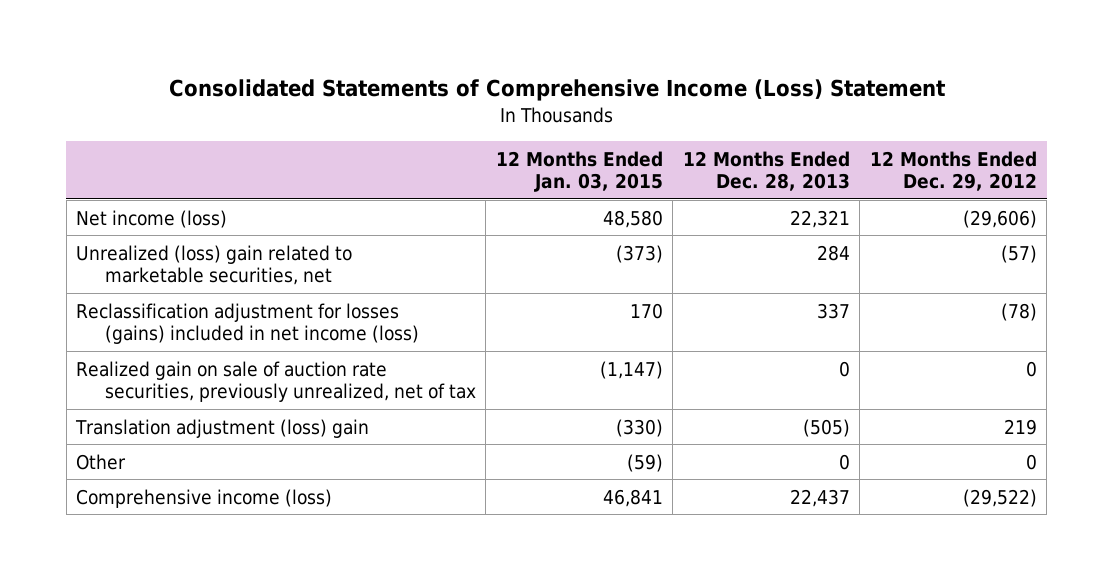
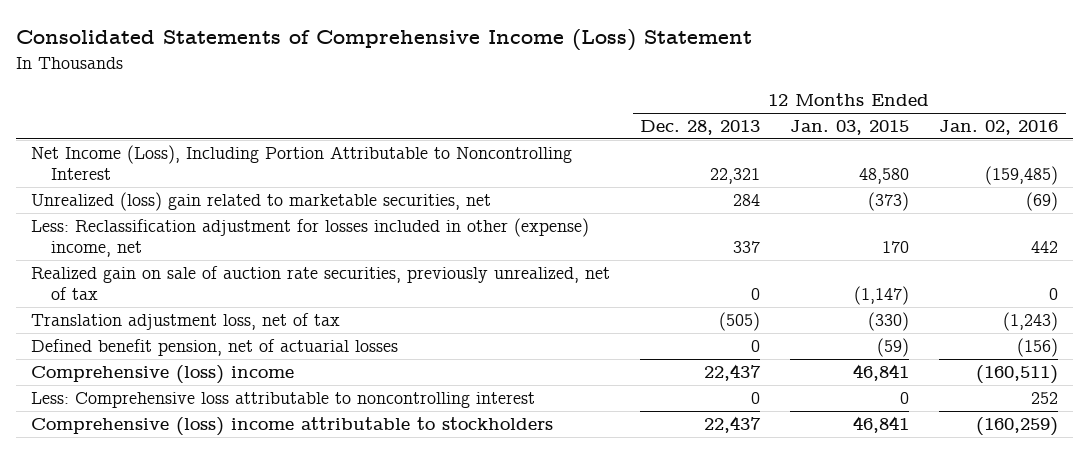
- | 12 Months Ended Jan. 03, 2015 | 12 Months Ended Dec. 28, 2013 | 12 Months Ended Dec. 29, 2012
+ | 12 Months Ended Dec. 28, 2013 | 12 Months Ended Jan. 03, 2015 | 12 Months Ended Jan. 02, 2016
- Net income (loss) | 48,580 | 22,321 | (29,606)
+ Net Income (Loss), Including Portion Attributable to Noncontrolling Interest | 22,321 | 48,580 | (159,485)
- Reclassification adjustment for losses (gains) included in net income (loss) | 170 | 337 | (78)
+ Less: Reclassification adjustment for losses included in other (expense) income, net | 337 | 170 | 442
- Translation adjustment (loss) gain | (330) | (505) | 219
- Other | (59) | 0 | 0
- Comprehensive income (loss) | 46,841 | 22,437 | (29,522)
+ Translation adjustment loss, net of tax | (505) | (330) | (1,243)
+ Defined benefit pension, net of actuarial losses | 0 | (59) | (156)
+ Comprehensive (loss) income | 22,437 | 46,841 | (160,511)
+ Less: Comprehensive loss attributable to noncontrolling interest | 0 | 0 | 252
+ Comprehensive (loss) income attributable to stockholders | 22,437 | 46,841 | (160,259)

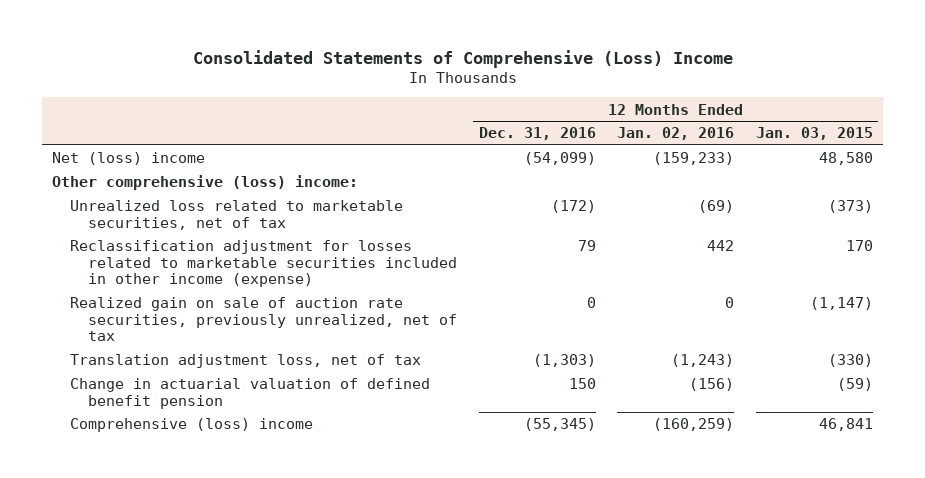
- Consolidated Statements of Comprehensive Income (Loss) Statement
+ Consolidated Statements of Comprehensive (Loss) Income
- | 12 Months Ended Dec. 28, 2013 | 12 Months Ended Jan. 03, 2015 | 12 Months Ended Jan. 02, 2016
+ | 12 Months Ended Dec. 31, 2016 | 12 Months Ended Jan. 02, 2016 | 12 Months Ended Jan. 03, 2015
- Net Income (Loss), Including Portion Attributable to Noncontrolling Interest | 22,321 | 48,580 | (159,485)
- Unrealized (loss) gain related to marketable securities, net | 284 | (373) | (69)
- Less: Reclassification adjustment for losses included in other (expense) income, net | 337 | 170 | 442
+ Net (loss) income | (54,099) | (159,233) | 48,580
+ Other comprehensive (loss) income:
+ Unrealized loss related to marketable securities, net of tax | (172) | (69) | (373)
+ Reclassification adjustment for losses related to marketable securities included in other income (expense) | 79 | 442 | 170
- Defined benefit pension, net of actuarial losses | 0 | (59) | (156)
- Comprehensive (loss) income | 22,437 | 46,841 | (160,511)
- Less: Comprehensive loss attributable to noncontrolling interest | 0 | 0 | 252
- Comprehensive (loss) income attributable to stockholders | 22,437 | 46,841 | (160,259)
+ Change in actuarial valuation of defined benefit pension | 150 | (156) | (59)
+ Comprehensive (loss) income | (55,345) | (160,259) | 46,841

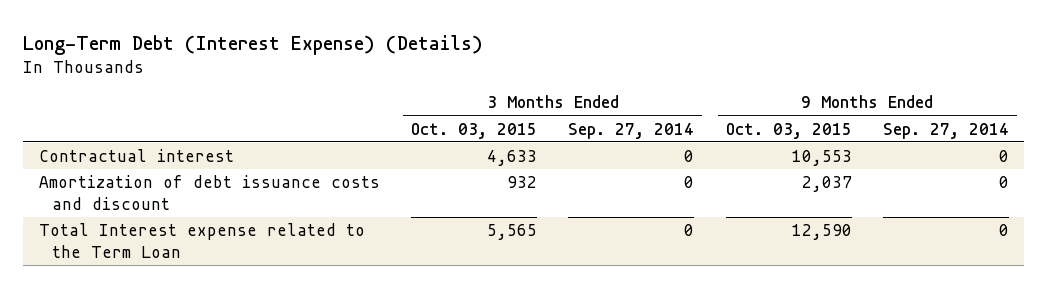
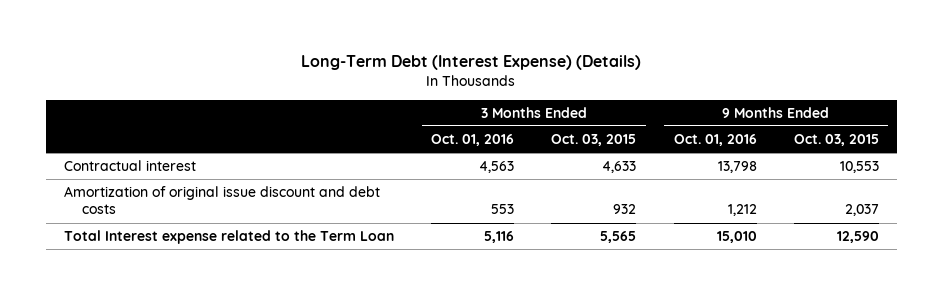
- | 3 Months Ended Oct. 03, 2015 | 3 Months Ended Sep. 27, 2014 | 9 Months Ended Oct. 03, 2015 | 9 Months Ended Sep. 27, 2014
+ | 3 Months Ended Oct. 01, 2016 | 3 Months Ended Oct. 03, 2015 | 9 Months Ended Oct. 01, 2016 | 9 Months Ended Oct. 03, 2015
- Amortization of debt issuance costs and discount | 932 | 0 | 2,037 | 0
+ Amortization of original issue discount and debt costs | 553 | 932 | 1,212 | 2,037

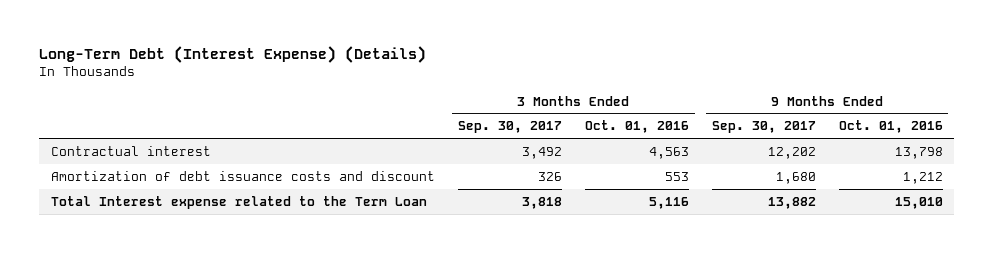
- | 3 Months Ended Oct. 01, 2016 | 3 Months Ended Oct. 03, 2015 | 9 Months Ended Oct. 01, 2016 | 9 Months Ended Oct. 03, 2015
+ | 3 Months Ended Sep. 30, 2017 | 3 Months Ended Oct. 01, 2016 | 9 Months Ended Sep. 30, 2017 | 9 Months Ended Oct. 01, 2016
- Amortization of original issue discount and debt costs | 553 | 932 | 1,212 | 2,037
+ Amortization of debt issuance costs and discount | 326 | 553 | 1,680 | 1,212

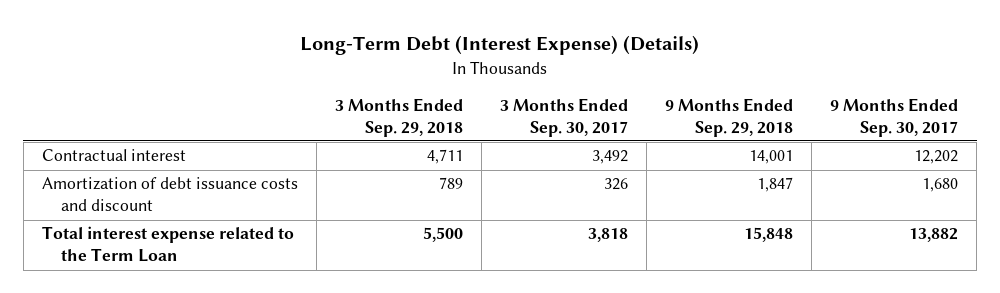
- | 3 Months Ended Sep. 30, 2017 | 3 Months Ended Oct. 01, 2016 | 9 Months Ended Sep. 30, 2017 | 9 Months Ended Oct. 01, 2016
+ | 3 Months Ended Sep. 29, 2018 | 3 Months Ended Sep. 30, 2017 | 9 Months Ended Sep. 29, 2018 | 9 Months Ended Sep. 30, 2017
- Total Interest expense related to the Term Loan | 3,818 | 5,116 | 13,882 | 15,010
+ Total interest expense related to the Term Loan | 5,500 | 3,818 | 15,848 | 13,882

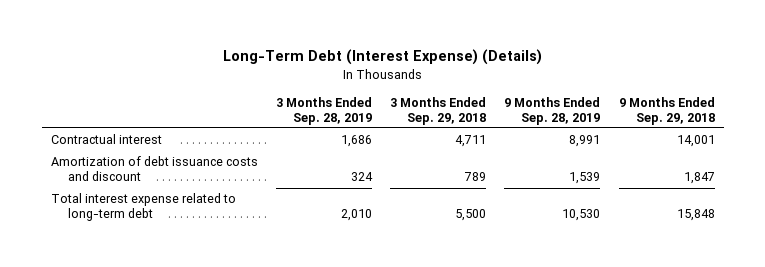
- | 3 Months Ended Sep. 29, 2018 | 3 Months Ended Sep. 30, 2017 | 9 Months Ended Sep. 29, 2018 | 9 Months Ended Sep. 30, 2017
+ | 3 Months Ended Sep. 28, 2019 | 3 Months Ended Sep. 29, 2018 | 9 Months Ended Sep. 28, 2019 | 9 Months Ended Sep. 29, 2018
- Total interest expense related to the Term Loan | 5,500 | 3,818 | 15,848 | 13,882
+ Total interest expense related to long-term debt | 2,010 | 5,500 | 10,530 | 15,848

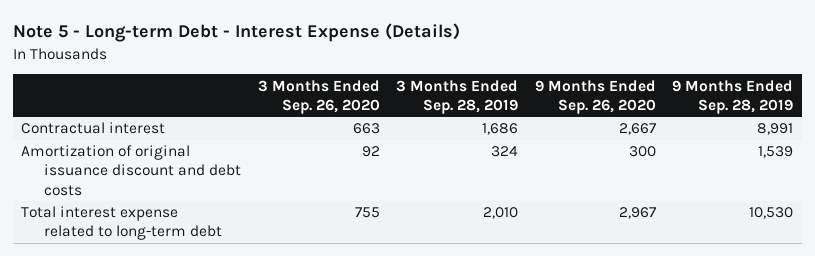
- Long-Term Debt (Interest Expense) (Details)
+ Note 5 - Long-term Debt - Interest Expense (Details)
- | 3 Months Ended Sep. 28, 2019 | 3 Months Ended Sep. 29, 2018 | 9 Months Ended Sep. 28, 2019 | 9 Months Ended Sep. 29, 2018
+ | 3 Months Ended Sep. 26, 2020 | 3 Months Ended Sep. 28, 2019 | 9 Months Ended Sep. 26, 2020 | 9 Months Ended Sep. 28, 2019
- Amortization of debt issuance costs and discount | 324 | 789 | 1,539 | 1,847
+ Amortization of original issuance discount and debt costs | 92 | 324 | 300 | 1,539

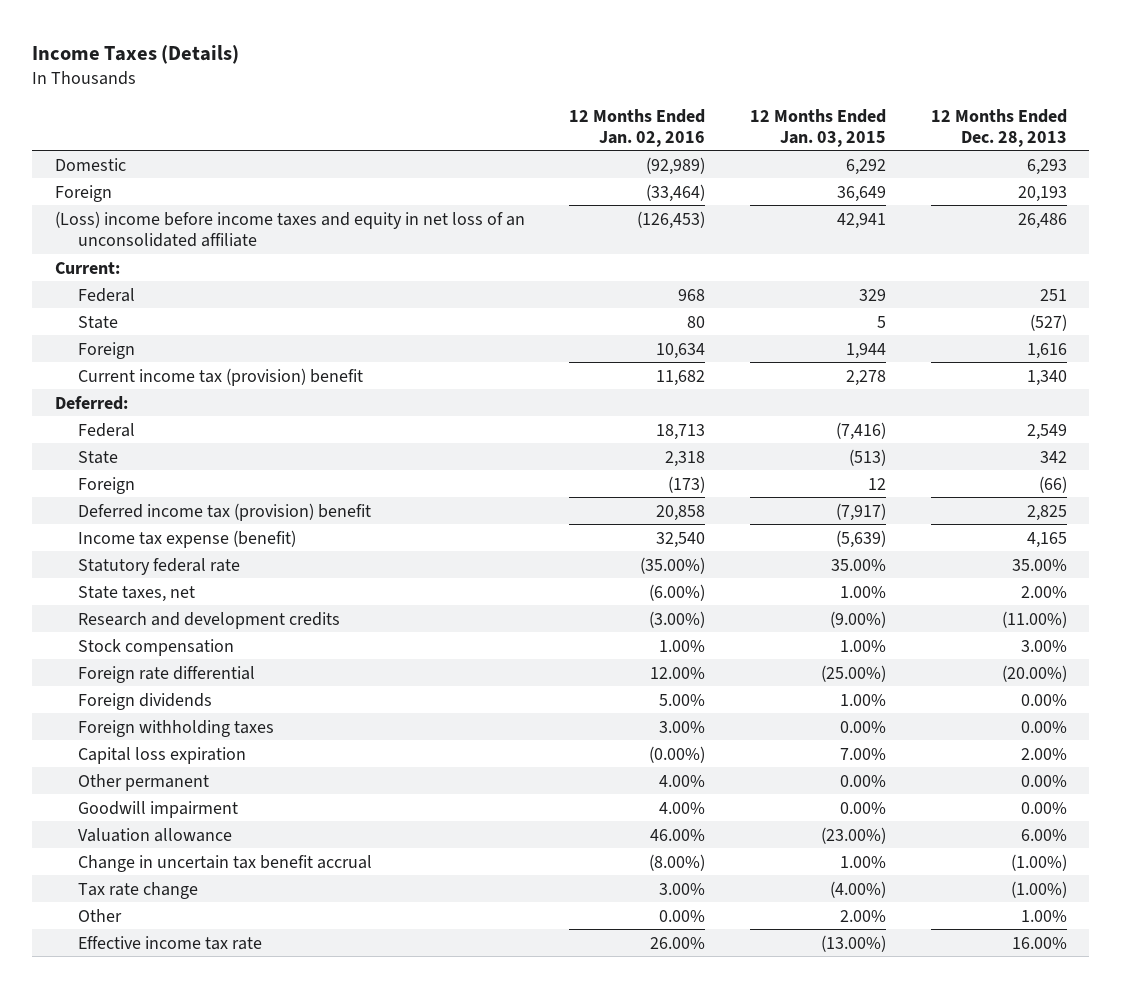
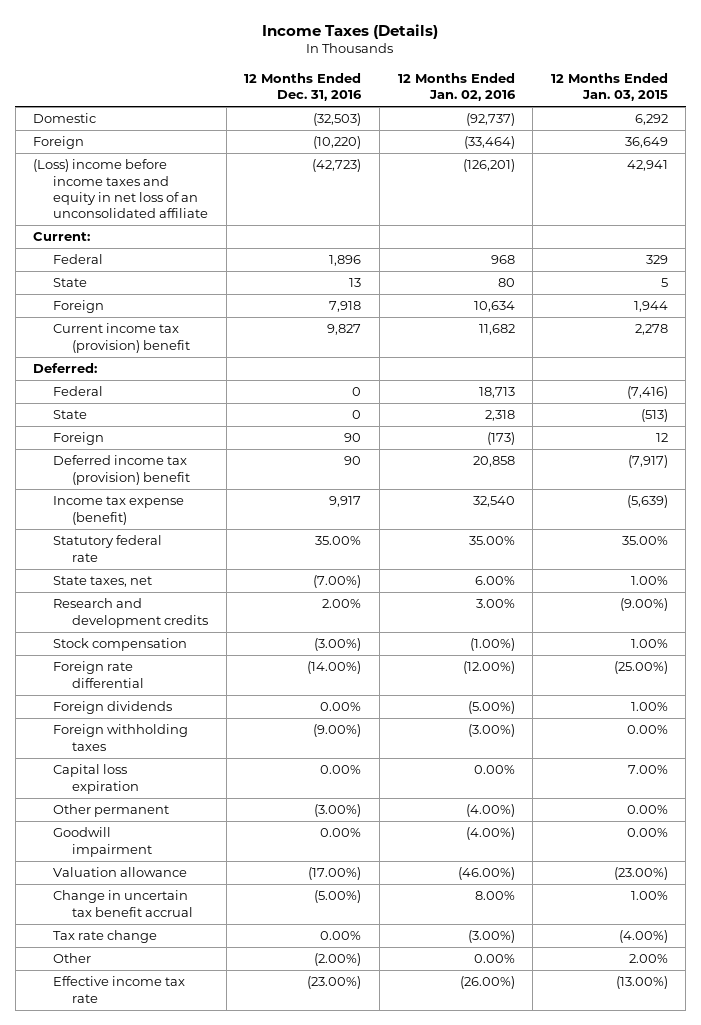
- | 12 Months Ended Jan. 02, 2016 | 12 Months Ended Jan. 03, 2015 | 12 Months Ended Dec. 28, 2013
+ | 12 Months Ended Dec. 31, 2016 | 12 Months Ended Jan. 02, 2016 | 12 Months Ended Jan. 03, 2015
- Domestic | (92,989) | 6,292 | 6,293
+ Domestic | (32,503) | (92,737) | 6,292
- (Loss) income before income taxes and equity in net loss of an unconsolidated affiliate | (126,453) | 42,941 | 26,486
+ (Loss) income before income taxes and equity in net loss of an unconsolidated affiliate | (42,723) | (126,201) | 42,941
- Statutory federal rate | (35.00%) | 35.00% | 35.00%
- State taxes, net | (6.00%) | 1.00% | 2.00%
- Research and development credits | (3.00%) | (9.00%) | (11.00%)
- Stock compensation | 1.00% | 1.00% | 3.00%
- Foreign rate differential | 12.00% | (25.00%) | (20.00%)
- Foreign dividends | 5.00% | 1.00% | 0.00%
- Foreign withholding taxes | 3.00% | 0.00% | 0.00%
- Capital loss expiration | (0.00%) | 7.00% | 2.00%
- Other permanent | 4.00% | 0.00% | 0.00%
- Goodwill impairment | 4.00% | 0.00% | 0.00%
- Valuation allowance | 46.00% | (23.00%) | 6.00%
- Change in uncertain tax benefit accrual | (8.00%) | 1.00% | (1.00%)
- Tax rate change | 3.00% | (4.00%) | (1.00%)
+ Statutory federal rate | 35.00% | 35.00% | 35.00%
+ State taxes, net | (7.00%) | 6.00% | 1.00%
+ Research and development credits | 2.00% | 3.00% | (9.00%)
+ Stock compensation | (3.00%) | (1.00%) | 1.00%
+ Foreign rate differential | (14.00%) | (12.00%) | (25.00%)
+ Foreign dividends | 0.00% | (5.00%) | 1.00%
+ Foreign withholding taxes | (9.00%) | (3.00%) | 0.00%
+ Capital loss expiration | 0.00% | 0.00% | 7.00%
+ Other permanent | (3.00%) | (4.00%) | 0.00%
+ Goodwill impairment | 0.00% | (4.00%) | 0.00%
+ Valuation allowance | (17.00%) | (46.00%) | (23.00%)
+ Change in uncertain tax benefit accrual | (5.00%) | 8.00% | 1.00%
+ Tax rate change | 0.00% | (3.00%) | (4.00%)
- Effective income tax rate | 26.00% | (13.00%) | 16.00%
+ Effective income tax rate | (23.00%) | (26.00%) | (13.00%)

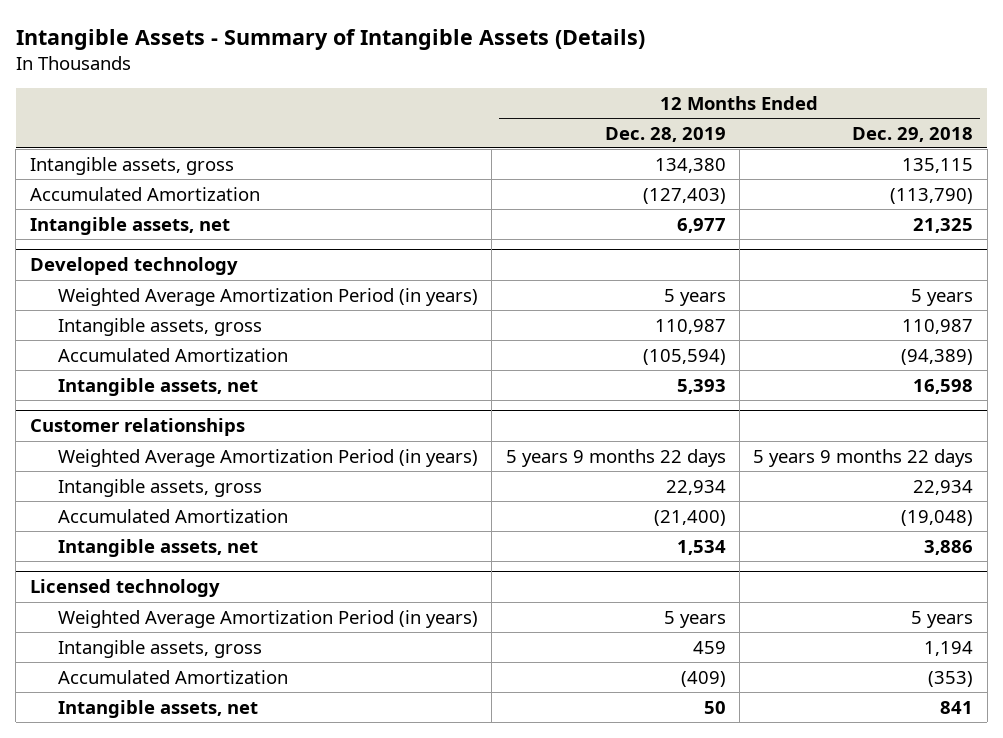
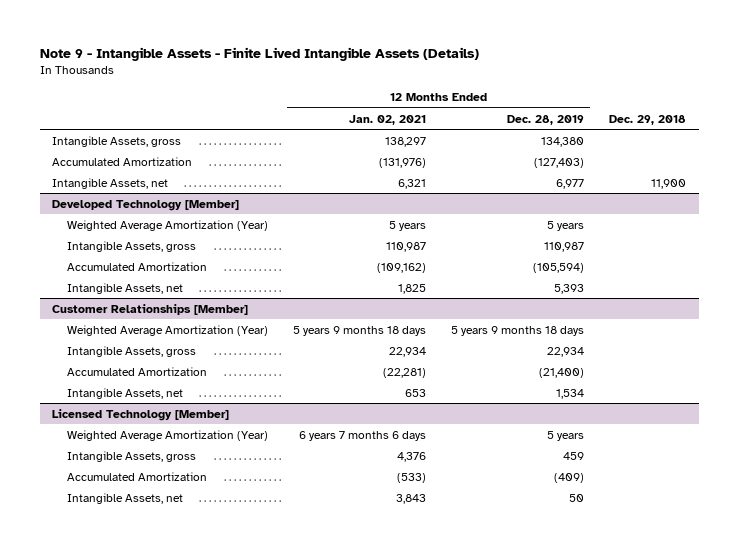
- Intangible Assets - Summary of Intangible Assets (Details)
+ Note 9 - Intangible Assets - Finite Lived Intangible Assets (Details)
- | 12 Months Ended Dec. 28, 2019 | 12 Months Ended Dec. 29, 2018
+ | 12 Months Ended Jan. 02, 2021 | 12 Months Ended Dec. 28, 2019 | Dec. 29, 2018
- Intangible assets, gross | 134,380 | 135,115
+ Intangible Assets, gross | 138,297 | 134,380 |
- Intangible assets, net | 6,977 | 21,325
- Developed technology
- Weighted Average Amortization Period (in years) | 5 years | 5 years
- Intangible assets, gross | 110,987 | 110,987
+ Intangible Assets, net | 6,321 | 6,977 | 11,900
+ Developed Technology [Member]
+ Weighted Average Amortization (Year) | 5 years | 5 years |
+ Intangible Assets, gross | 110,987 | 110,987 |
- Intangible assets, net | 5,393 | 16,598
- Customer relationships
- Weighted Average Amortization Period (in years) | 5 years 9 months 22 days | 5 years 9 months 22 days
- Intangible assets, gross | 22,934 | 22,934
+ Intangible Assets, net | 1,825 | 5,393 |
+ Customer Relationships [Member]
+ Weighted Average Amortization (Year) | 5 years 9 months 18 days | 5 years 9 months 18 days |
+ Intangible Assets, gross | 22,934 | 22,934 |
- Intangible assets, net | 1,534 | 3,886
- Licensed technology
- Weighted Average Amortization Period (in years) | 5 years | 5 years
- Intangible assets, gross | 459 | 1,194
+ Intangible Assets, net | 653 | 1,534 |
+ Licensed Technology [Member]
+ Weighted Average Amortization (Year) | 6 years 7 months 6 days | 5 years |
+ Intangible Assets, gross | 4,376 | 459 |
- Intangible assets, net | 50 | 841
+ Intangible Assets, net | 3,843 | 50 |

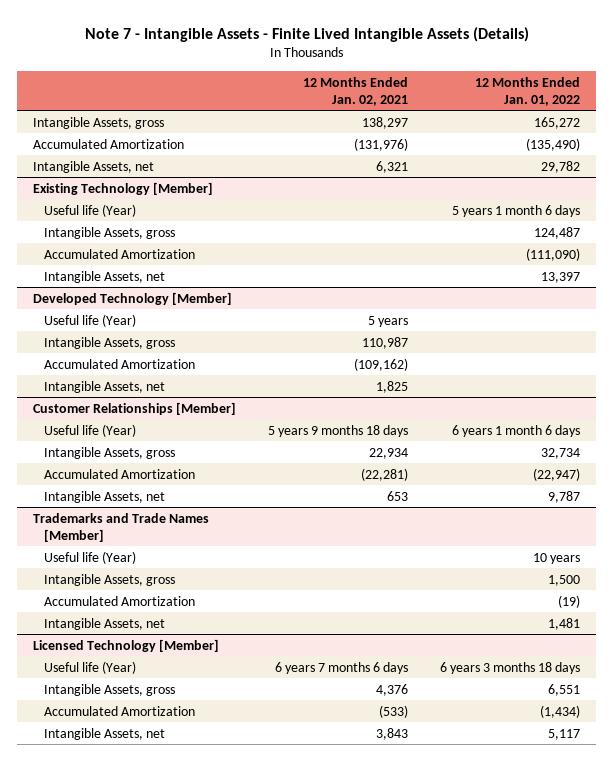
- Note 9 - Intangible Assets - Finite Lived Intangible Assets (Details)
+ Note 7 - Intangible Assets - Finite Lived Intangible Assets (Details)
- | 12 Months Ended Jan. 02, 2021 | 12 Months Ended Dec. 28, 2019 | Dec. 29, 2018
+ | 12 Months Ended Jan. 02, 2021 | 12 Months Ended Jan. 01, 2022
+ Existing Technology [Member]
+ Useful life (Year) | | 5 years 1 month 6 days
+ Intangible Assets, gross | | 124,487
+ Accumulated Amortization | | (111,090)
+ Intangible Assets, net | | 13,397
@ Developed Technology [Member]
- Weighted Average Amortization (Year) | 5 years | 5 years |
+ Useful life (Year) | 5 years |
@ Customer Relationships [Member]
- Weighted Average Amortization (Year) | 5 years 9 months 18 days | 5 years 9 months 18 days |
+ Useful life (Year) | 5 years 9 months 18 days | 6 years 1 month 6 days
+ Trademarks and Trade Names [Member]
+ Useful life (Year) | | 10 years
+ Intangible Assets, gross | | 1,500
+ Accumulated Amortization | | (19)
+ Intangible Assets, net | | 1,481
@ Licensed Technology [Member]
- Weighted Average Amortization (Year) | 6 years 7 months 6 days | 5 years |
+ Useful life (Year) | 6 years 7 months 6 days | 6 years 3 months 18 days

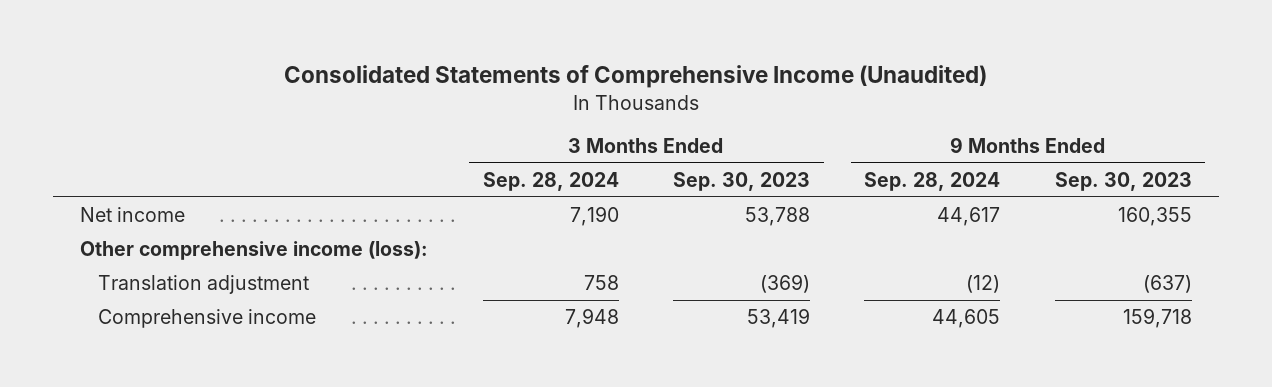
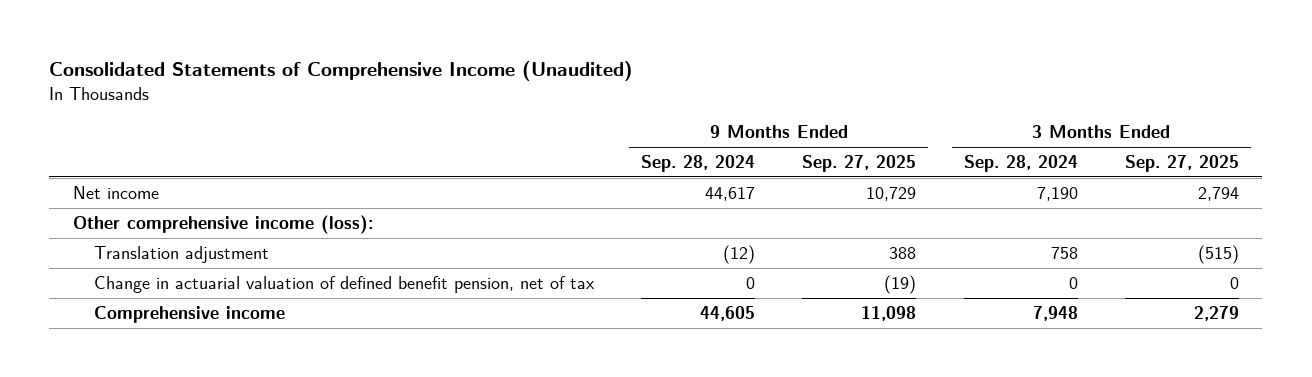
- | 3 Months Ended Sep. 28, 2024 | 3 Months Ended Sep. 30, 2023 | 9 Months Ended Sep. 28, 2024 | 9 Months Ended Sep. 30, 2023
+ | 9 Months Ended Sep. 28, 2024 | 9 Months Ended Sep. 27, 2025 | 3 Months Ended Sep. 28, 2024 | 3 Months Ended Sep. 27, 2025
+ Change in actuarial valuation of defined benefit pension, net of tax | 0 | (19) | 0 | 0

